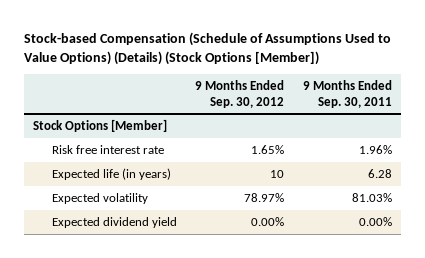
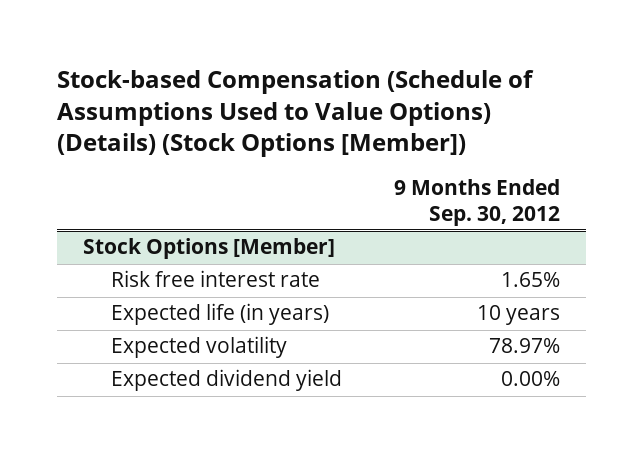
- | 9 Months Ended Sep. 30, 2012 | 9 Months Ended Sep. 30, 2011
+ | 9 Months Ended Sep. 30, 2012
@ Stock Options [Member]
- Expected life (in years) | 10 | 6.28
+ Expected life (in years) | 10 years

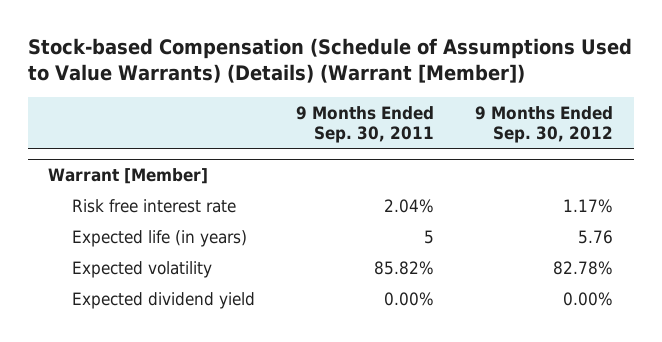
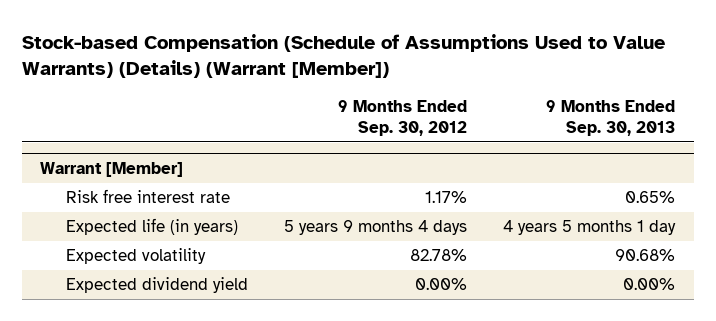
- | 9 Months Ended Sep. 30, 2011 | 9 Months Ended Sep. 30, 2012
+ | 9 Months Ended Sep. 30, 2012 | 9 Months Ended Sep. 30, 2013
@ Warrant [Member]
- Expected life (in years) | 5 | 5.76
+ Expected life (in years) | 5 years 9 months 4 days | 4 years 5 months 1 day

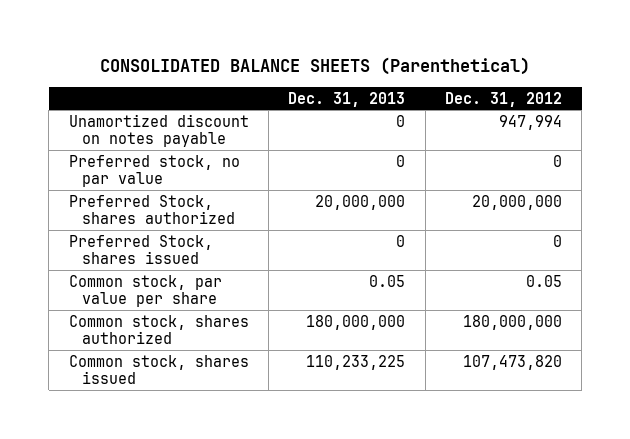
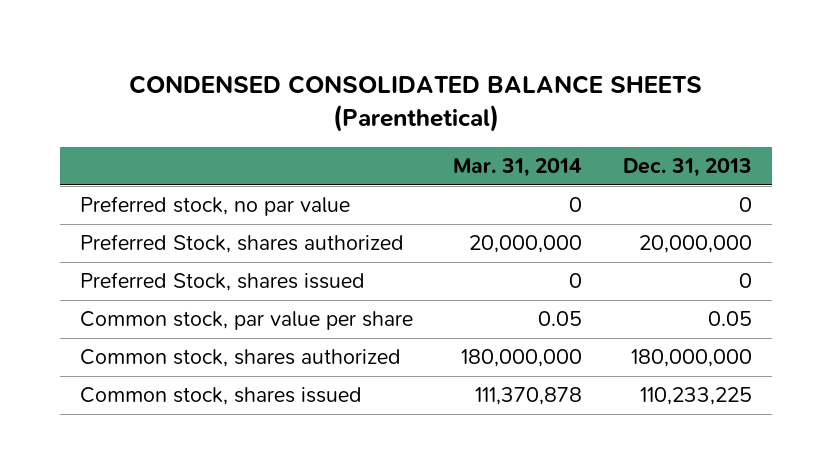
- CONSOLIDATED BALANCE SHEETS (Parenthetical)
+ CONDENSED CONSOLIDATED BALANCE SHEETS (Parenthetical)
- | Dec. 31, 2013 | Dec. 31, 2012
+ | Mar. 31, 2014 | Dec. 31, 2013
- Unamortized discount on notes payable | 0 | 947,994

